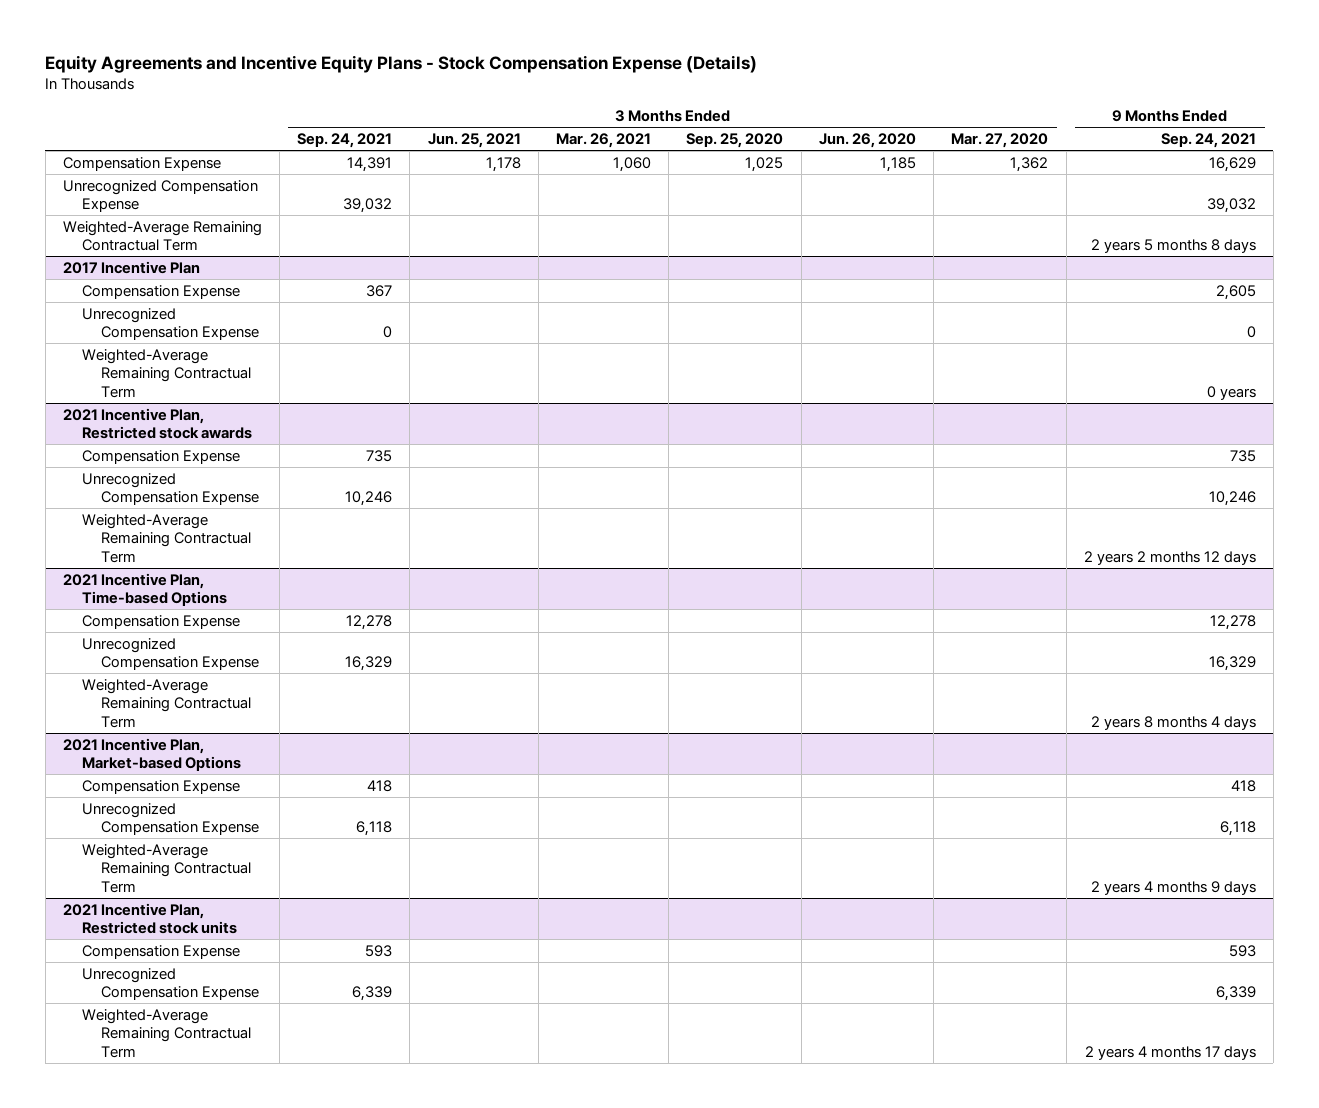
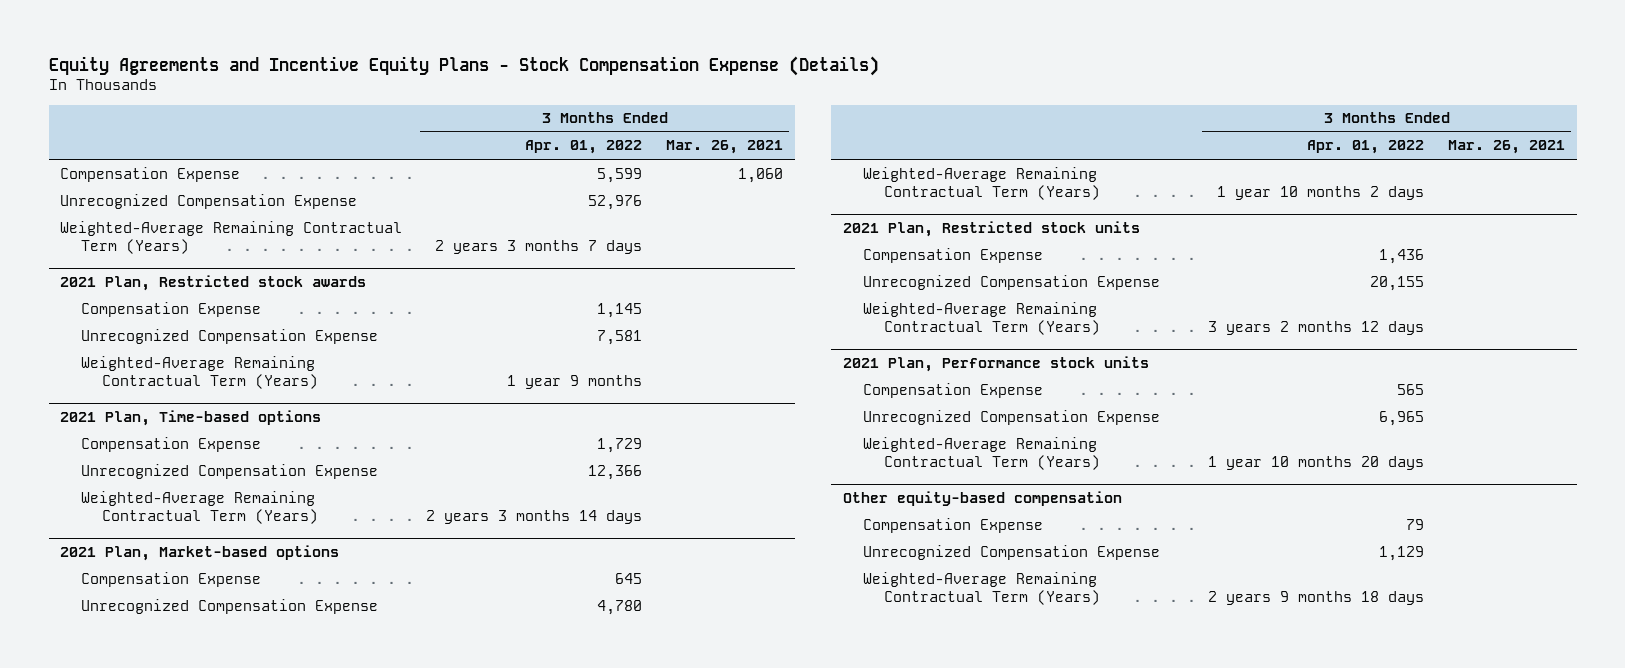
- | 3 Months Ended Sep. 24, 2021 | 3 Months Ended Jun. 25, 2021 | 3 Months Ended Mar. 26, 2021 | 3 Months Ended Sep. 25, 2020 | 3 Months Ended Jun. 26, 2020 | 3 Months Ended Mar. 27, 2020 | 9 Months Ended Sep. 24, 2021
+ | 3 Months Ended Apr. 01, 2022 | 3 Months Ended Mar. 26, 2021
- Weighted-Average Remaining Contractual Term | | | | | | | 2 years 5 months 8 days
- 2017 Incentive Plan
- Compensation Expense | 367 | | | | | | 2,605
- Unrecognized Compensation Expense | 0 | | | | | | 0
- Weighted-Average Remaining Contractual Term | | | | | | | 0 years
- 2021 Incentive Plan, Restricted stock awards
+ Weighted-Average Remaining Contractual Term (Years) | 2 years 3 months 7 days |
+ 2021 Plan, Restricted stock awards
- Weighted-Average Remaining Contractual Term | | | | | | | 2 years 2 months 12 days
- 2021 Incentive Plan, Time-based Options
+ Weighted-Average Remaining Contractual Term (Years) | 1 year 9 months |
+ 2021 Plan, Time-based options
- Weighted-Average Remaining Contractual Term | | | | | | | 2 years 8 months 4 days
- 2021 Incentive Plan, Market-based Options
+ Weighted-Average Remaining Contractual Term (Years) | 2 years 3 months 14 days |
+ 2021 Plan, Market-based options
- Weighted-Average Remaining Contractual Term | | | | | | | 2 years 4 months 9 days
- 2021 Incentive Plan, Restricted stock units
+ Weighted-Average Remaining Contractual Term (Years) | 1 year 10 months 2 days |
+ 2021 Plan, Restricted stock units
- Weighted-Average Remaining Contractual Term | | | | | | | 2 years 4 months 17 days
+ Weighted-Average Remaining Contractual Term (Years) | 3 years 2 months 12 days |
+ 2021 Plan, Performance stock units
+ Compensation Expense | 565 |
+ Unrecognized Compensation Expense | 6,965 |
+ Weighted-Average Remaining Contractual Term (Years) | 1 year 10 months 20 days |
+ Other equity-based compensation
+ Compensation Expense | 79 |
+ Unrecognized Compensation Expense | 1,129 |
+ Weighted-Average Remaining Contractual Term (Years) | 2 years 9 months 18 days |

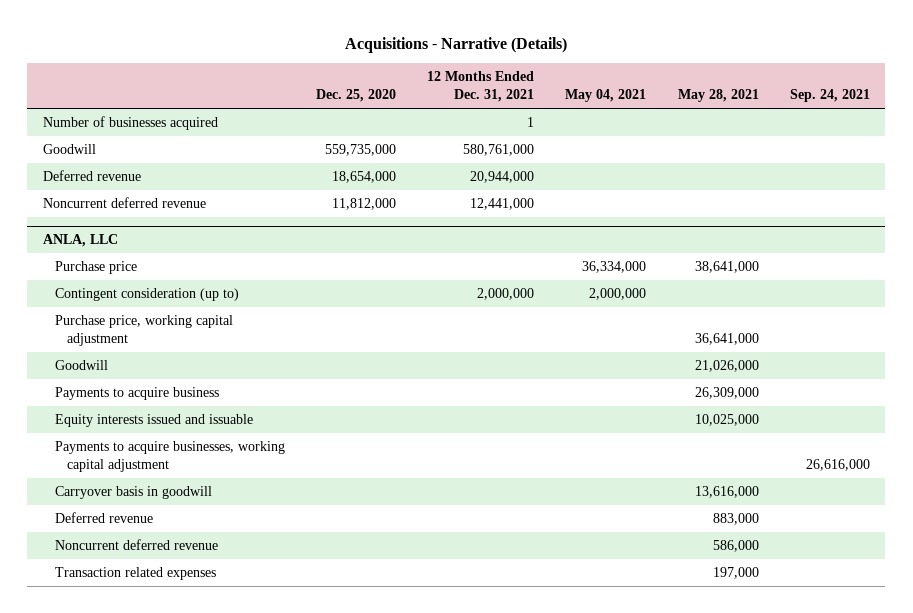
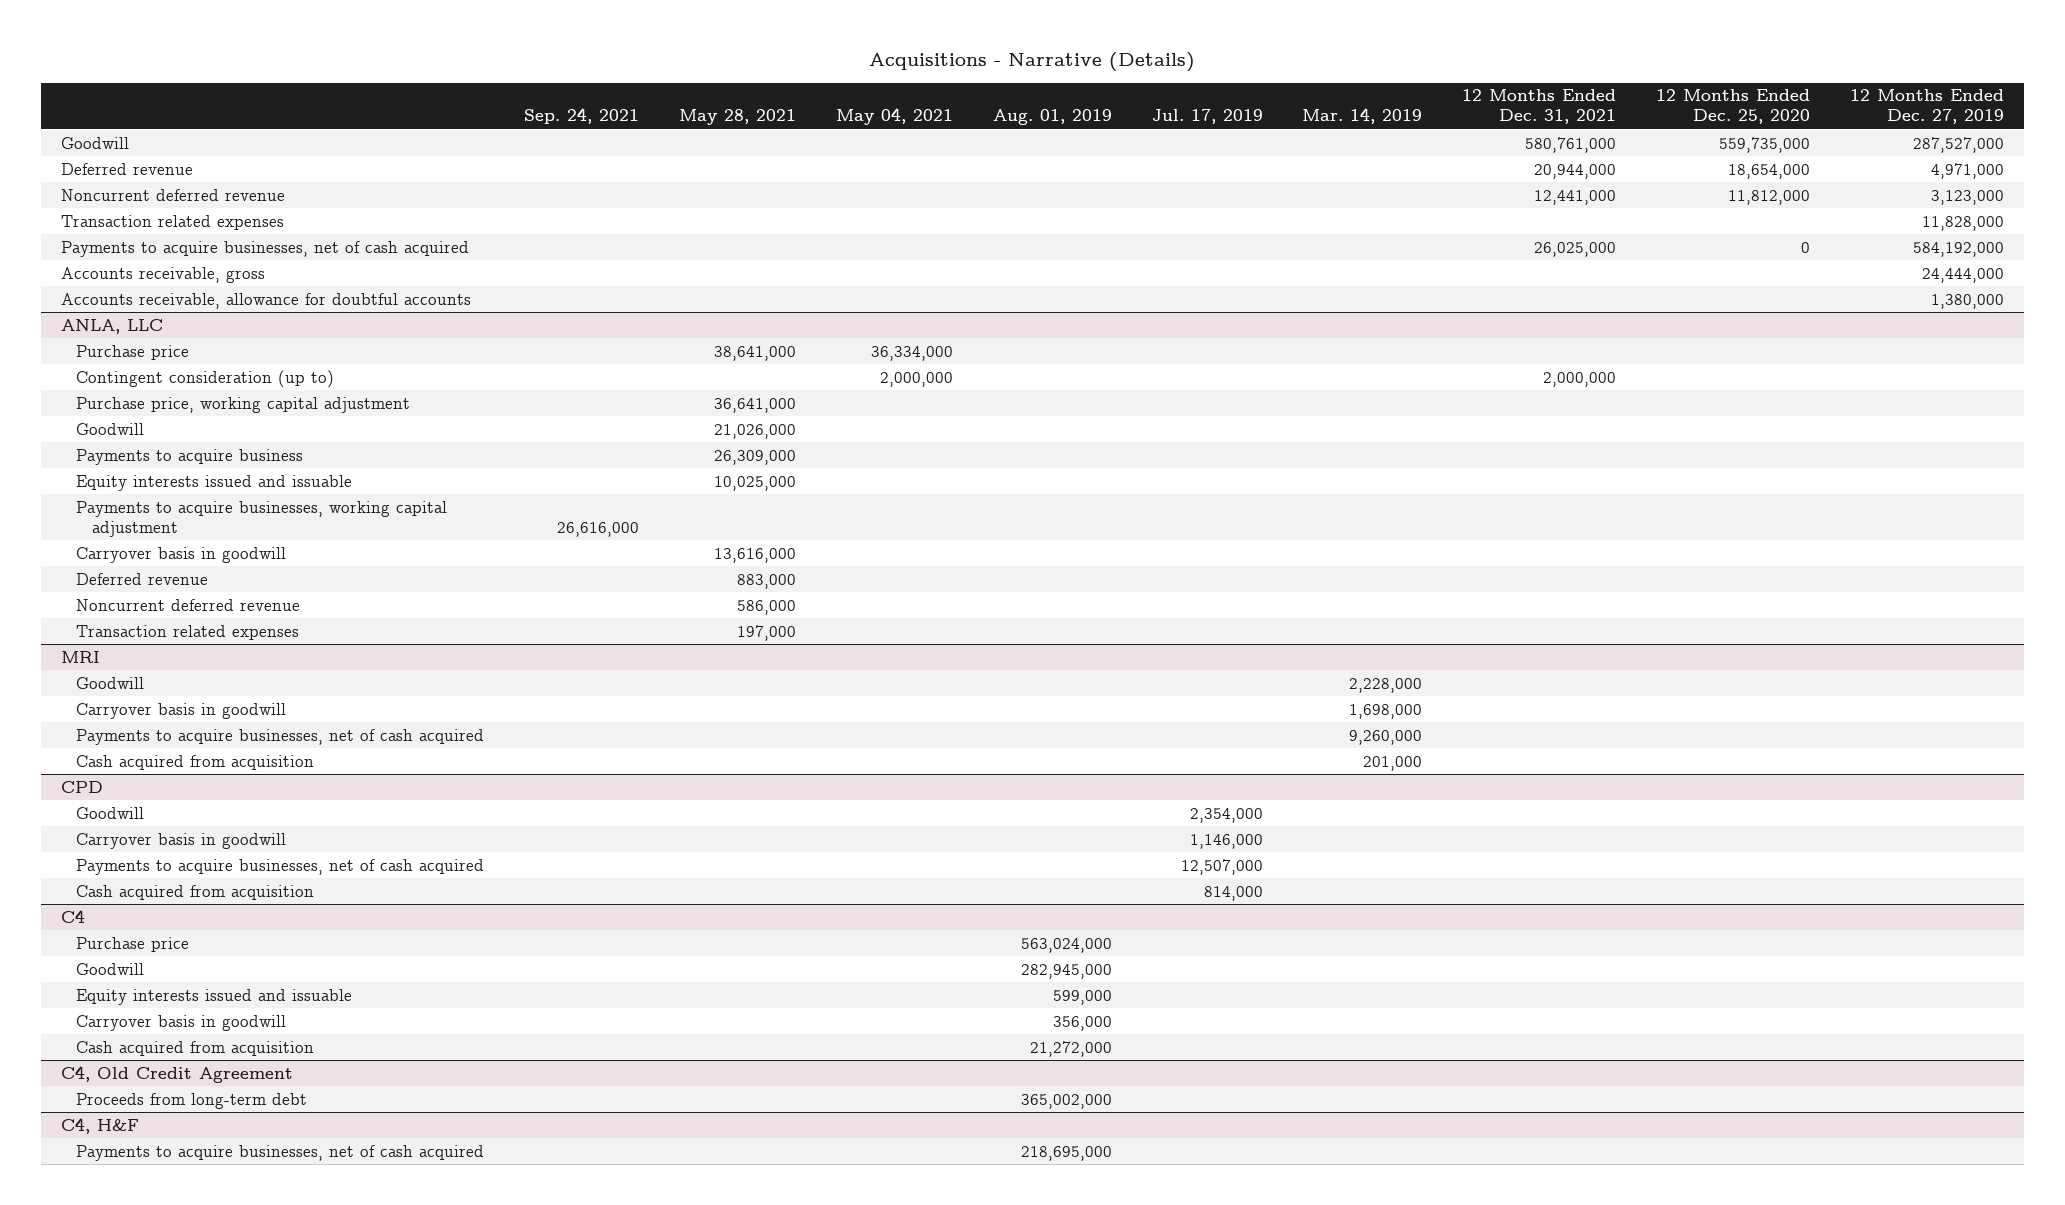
- | Dec. 25, 2020 | 12 Months Ended Dec. 31, 2021 | May 04, 2021 | May 28, 2021 | Sep. 24, 2021
+ | Sep. 24, 2021 | May 28, 2021 | May 04, 2021 | Aug. 01, 2019 | Jul. 17, 2019 | Mar. 14, 2019 | 12 Months Ended Dec. 31, 2021 | 12 Months Ended Dec. 25, 2020 | 12 Months Ended Dec. 27, 2019
- Number of businesses acquired | | 1 | | |
+ Transaction related expenses | | | | | | | | | 11,828,000
+ Payments to acquire businesses, net of cash acquired | | | | | | | 26,025,000 | 0 | 584,192,000
+ Accounts receivable, gross | | | | | | | | | 24,444,000
+ Accounts receivable, allowance for doubtful accounts | | | | | | | | | 1,380,000
+ MRI
+ Goodwill | | | | | | 2,228,000 | | |
+ Carryover basis in goodwill | | | | | | 1,698,000 | | |
+ Payments to acquire businesses, net of cash acquired | | | | | | 9,260,000 | | |
+ Cash acquired from acquisition | | | | | | 201,000 | | |
+ CPD
+ Goodwill | | | | | 2,354,000 | | | |
+ Carryover basis in goodwill | | | | | 1,146,000 | | | |
+ Payments to acquire businesses, net of cash acquired | | | | | 12,507,000 | | | |
+ Cash acquired from acquisition | | | | | 814,000 | | | |
+ C4
+ Purchase price | | | | 563,024,000 | | | | |
+ Goodwill | | | | 282,945,000 | | | | |
+ Equity interests issued and issuable | | | | 599,000 | | | | |
+ Carryover basis in goodwill | | | | 356,000 | | | | |
+ Cash acquired from acquisition | | | | 21,272,000 | | | | |
+ C4, Old Credit Agreement
+ Proceeds from long-term debt | | | | 365,002,000 | | | | |
+ C4, H&F
+ Payments to acquire businesses, net of cash acquired | | | | 218,695,000 | | | | |

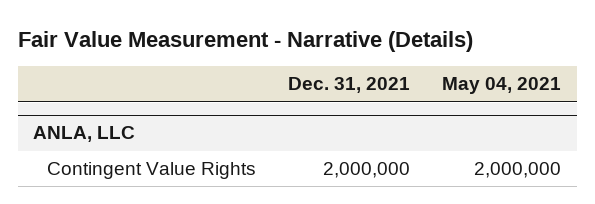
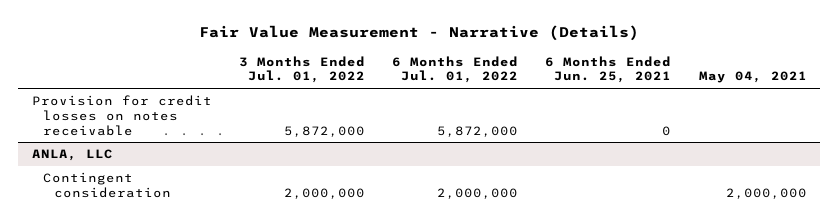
- | Dec. 31, 2021 | May 04, 2021
+ | 3 Months Ended Jul. 01, 2022 | 6 Months Ended Jul. 01, 2022 | 6 Months Ended Jun. 25, 2021 | May 04, 2021
+ Provision for credit losses on notes receivable | 5,872,000 | 5,872,000 | 0 |
@ ANLA, LLC
- Contingent Value Rights | 2,000,000 | 2,000,000
+ Contingent consideration | 2,000,000 | 2,000,000 | | 2,000,000

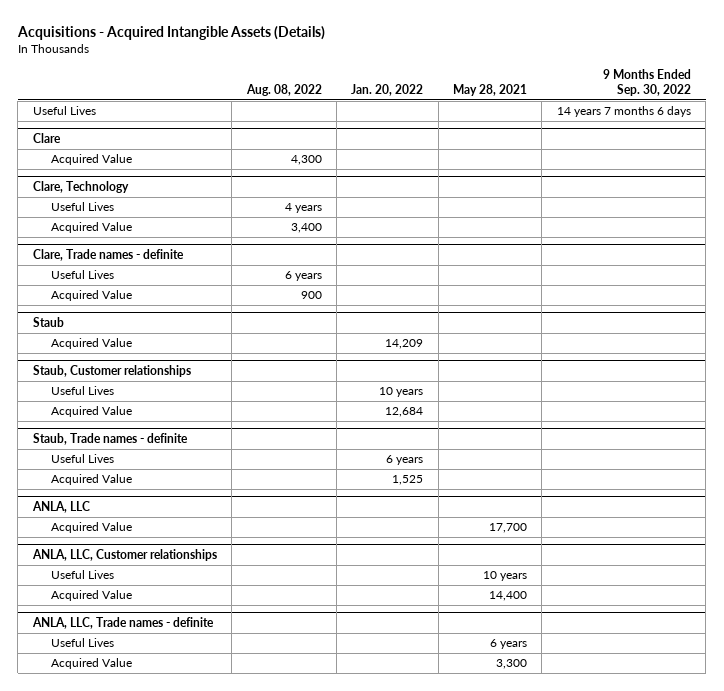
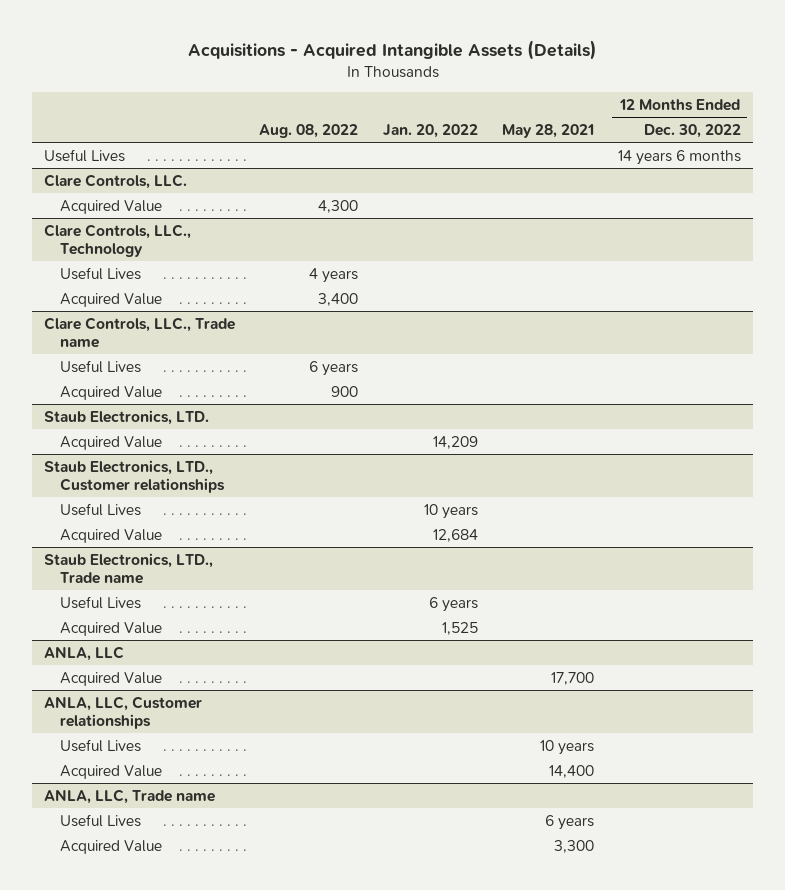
- | Aug. 08, 2022 | Jan. 20, 2022 | May 28, 2021 | 9 Months Ended Sep. 30, 2022
+ | Aug. 08, 2022 | Jan. 20, 2022 | May 28, 2021 | 12 Months Ended Dec. 30, 2022
- Clare
+ Clare Controls, LLC.
- Clare, Technology
+ Clare Controls, LLC., Technology
- Clare, Trade names - definite
+ Clare Controls, LLC., Trade name
- Staub
+ Staub Electronics, LTD.
- Staub, Customer relationships
+ Staub Electronics, LTD., Customer relationships
- Staub, Trade names - definite
+ Staub Electronics, LTD., Trade name
- ANLA, LLC, Trade names - definite
+ ANLA, LLC, Trade name

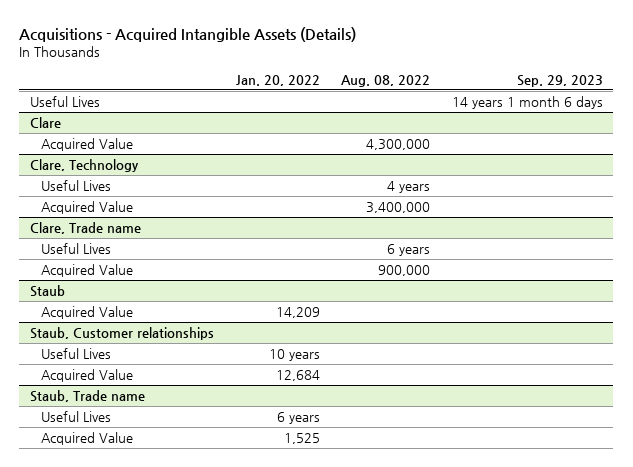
- | Aug. 08, 2022 | Jan. 20, 2022 | May 28, 2021 | 12 Months Ended Dec. 30, 2022
+ | Jan. 20, 2022 | Aug. 08, 2022 | Sep. 29, 2023
- Clare Controls, LLC.
- Acquired Value | 4,300 | | |
- Clare Controls, LLC., Technology
+ Clare
+ Acquired Value | | 4,300,000 |
+ Clare, Technology
- Acquired Value | 3,400 | | |
- Clare Controls, LLC., Trade name
+ Acquired Value | | 3,400,000 |
+ Clare, Trade name
- Acquired Value | 900 | | |
- Staub Electronics, LTD.
+ Acquired Value | | 900,000 |
+ Staub
- Staub Electronics, LTD., Customer relationships
+ Staub, Customer relationships
- Staub Electronics, LTD., Trade name
+ Staub, Trade name
- ANLA, LLC
- Acquired Value | | | 17,700 |
- ANLA, LLC, Customer relationships
- Useful Lives | | | 10 years |
- Acquired Value | | | 14,400 |
- ANLA, LLC, Trade name
- Useful Lives | | | 6 years |
- Acquired Value | | | 3,300 |

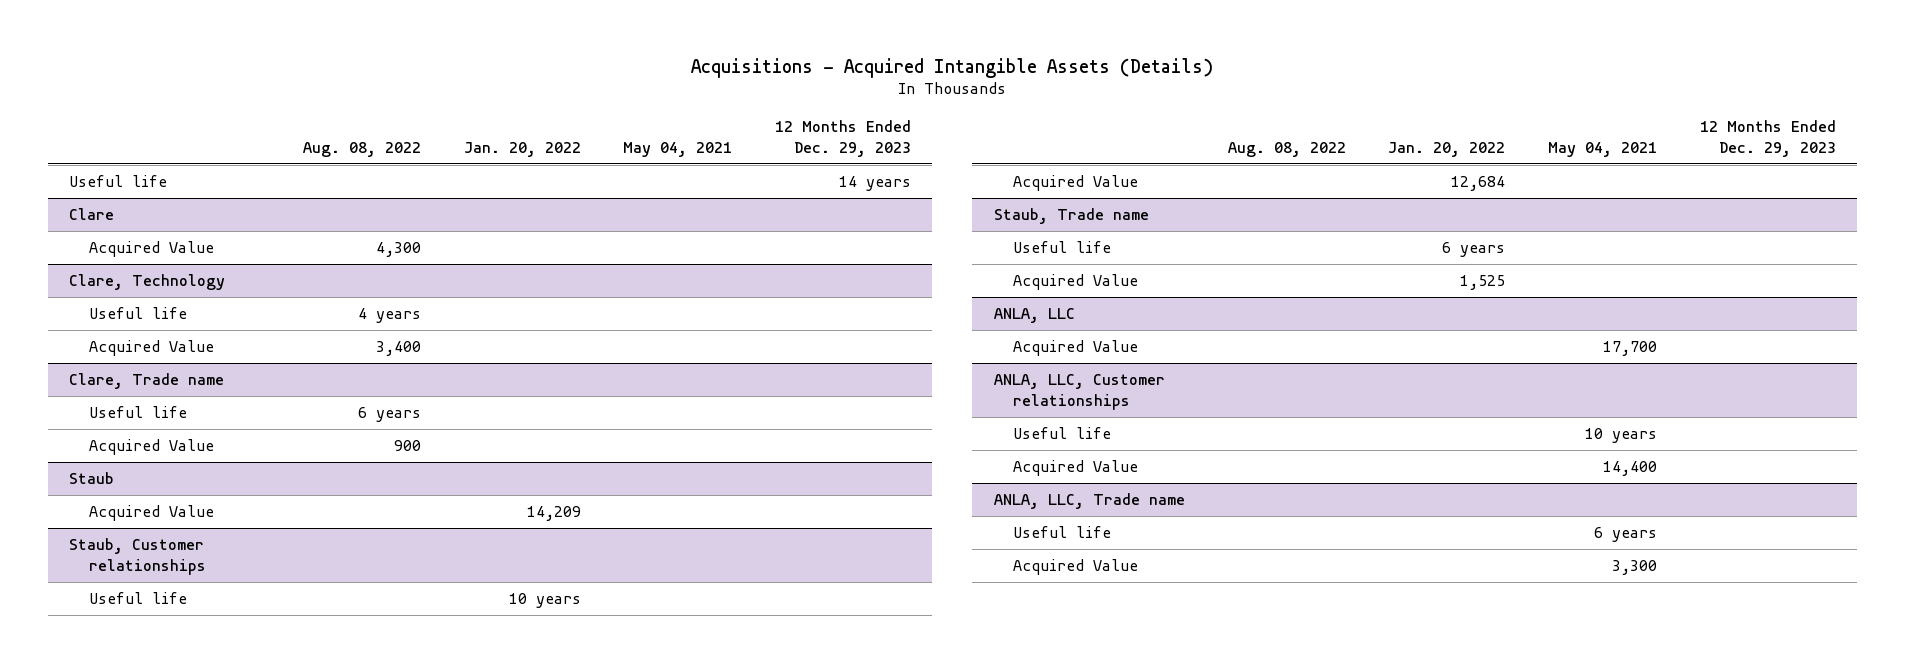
- | Jan. 20, 2022 | Aug. 08, 2022 | Sep. 29, 2023
+ | Aug. 08, 2022 | Jan. 20, 2022 | May 04, 2021 | 12 Months Ended Dec. 29, 2023
- Useful Lives | | | 14 years 1 month 6 days
+ Useful life | | | | 14 years
@ Clare
- Acquired Value | | 4,300,000 |
+ Acquired Value | 4,300 | | |
@ Clare, Technology
- Useful Lives | | 4 years |
- Acquired Value | | 3,400,000 |
+ Useful life | 4 years | | |
+ Acquired Value | 3,400 | | |
@ Clare, Trade name
- Useful Lives | | 6 years |
- Acquired Value | | 900,000 |
+ Useful life | 6 years | | |
+ Acquired Value | 900 | | |
@ Staub, Customer relationships
- Useful Lives | 10 years | |
+ Useful life | | 10 years | |
@ Staub, Trade name
- Useful Lives | 6 years | |
+ Useful life | | 6 years | |
+ ANLA, LLC
+ Acquired Value | | | 17,700 |
+ ANLA, LLC, Customer relationships
+ Useful life | | | 10 years |
+ Acquired Value | | | 14,400 |
+ ANLA, LLC, Trade name
+ Useful life | | | 6 years |
+ Acquired Value | | | 3,300 |

